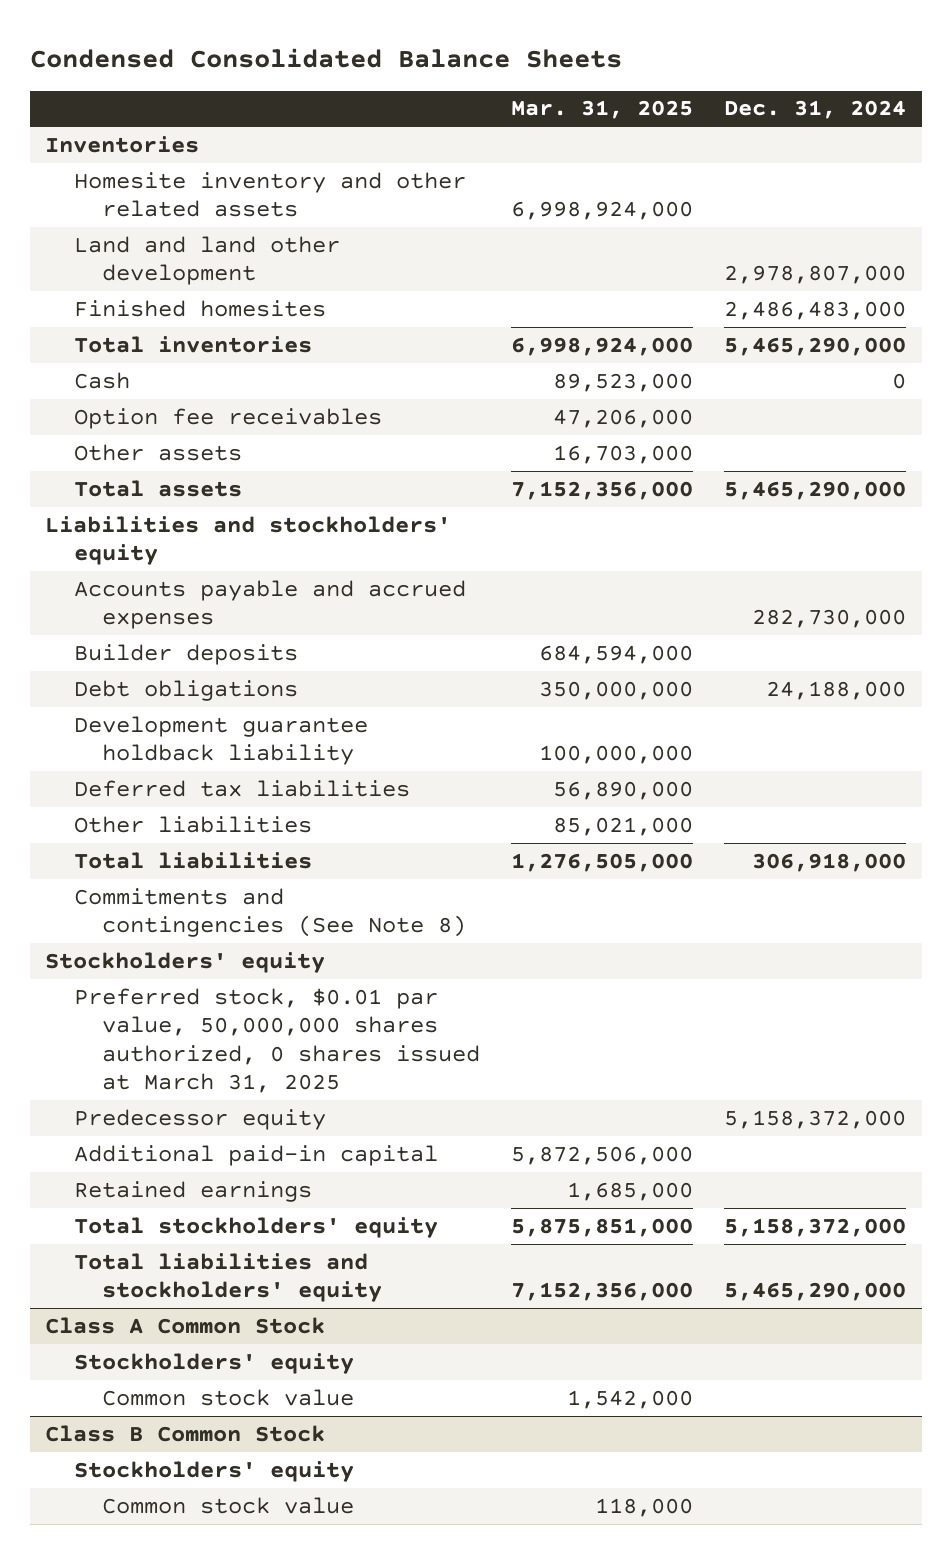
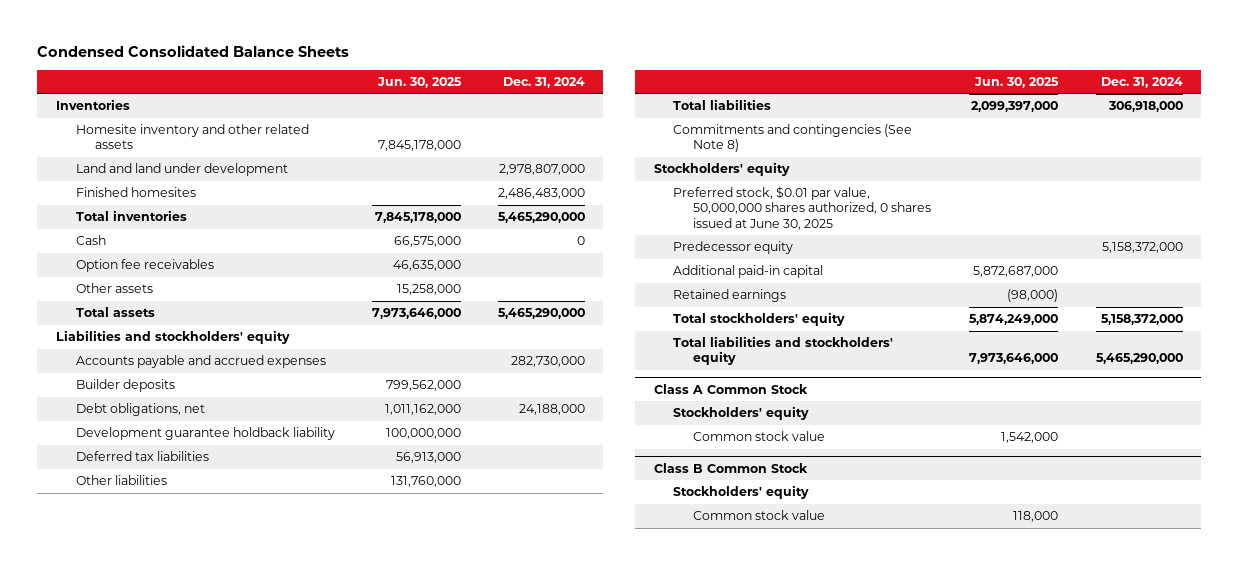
- | Mar. 31, 2025 | Dec. 31, 2024
+ | Jun. 30, 2025 | Dec. 31, 2024
- Land and land other development | | 2,978,807,000
+ Land and land under development | | 2,978,807,000
- Debt obligations | 350,000,000 | 24,188,000
+ Debt obligations, net | 1,011,162,000 | 24,188,000
- Preferred stock, $0.01 par value, 50,000,000 shares authorized, 0 shares issued at March 31, 2025
+ Preferred stock, $0.01 par value, 50,000,000 shares authorized, 0 shares issued at June 30, 2025

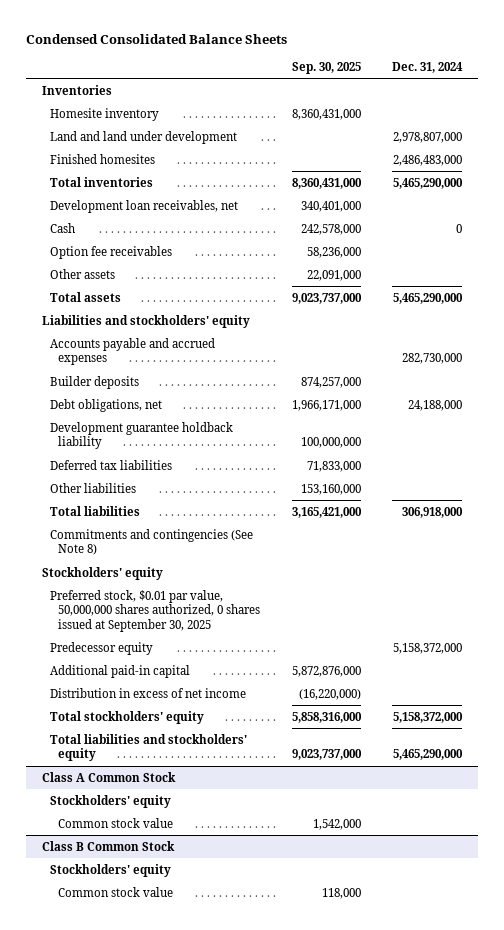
- | Jun. 30, 2025 | Dec. 31, 2024
+ | Sep. 30, 2025 | Dec. 31, 2024
- Homesite inventory and other related assets | 7,845,178,000 |
+ Homesite inventory | 8,360,431,000 |
+ Development loan receivables, net | 340,401,000 |
- Preferred stock, $0.01 par value, 50,000,000 shares authorized, 0 shares issued at June 30, 2025
+ Preferred stock, $0.01 par value, 50,000,000 shares authorized, 0 shares issued at September 30, 2025
- Retained earnings | (98,000) |
+ Distribution in excess of net income | (16,220,000) |

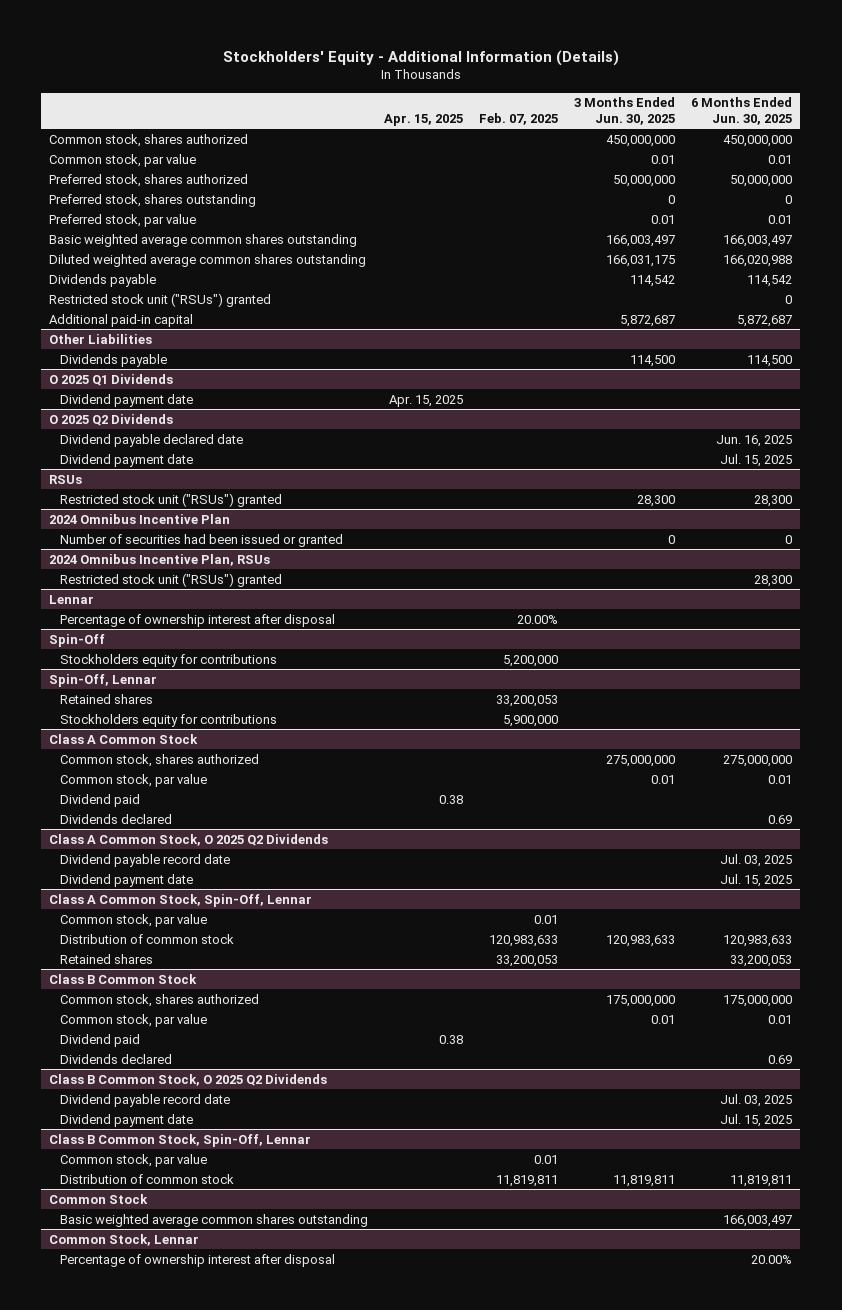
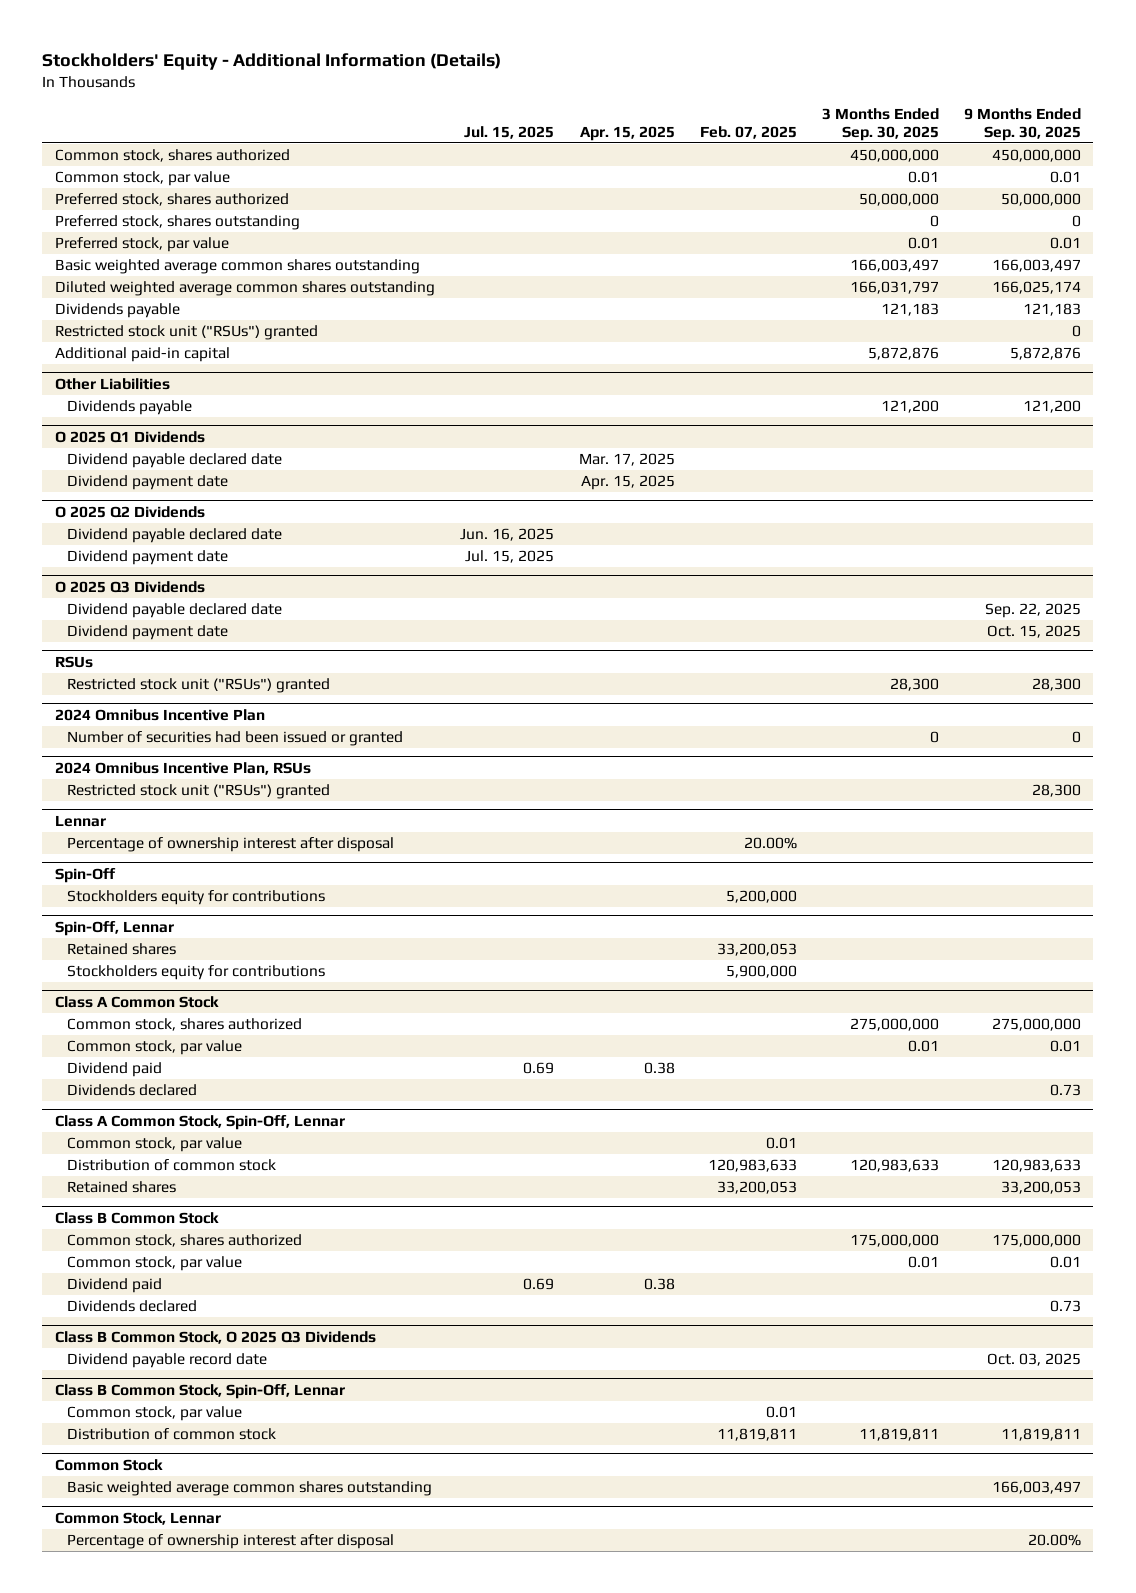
- | Apr. 15, 2025 | Feb. 07, 2025 | 3 Months Ended Jun. 30, 2025 | 6 Months Ended Jun. 30, 2025
+ | Jul. 15, 2025 | Apr. 15, 2025 | Feb. 07, 2025 | 3 Months Ended Sep. 30, 2025 | 9 Months Ended Sep. 30, 2025
@ O 2025 Q1 Dividends
+ Dividend payable declared date | | Mar. 17, 2025 | | |
+ O 2025 Q3 Dividends
+ Dividend payable declared date | | | | | Sep. 22, 2025
+ Dividend payment date | | | | | Oct. 15, 2025
- Class A Common Stock, O 2025 Q2 Dividends
- Dividend payable record date | | | | Jul. 03, 2025
- Dividend payment date | | | | Jul. 15, 2025
- Class B Common Stock, O 2025 Q2 Dividends
+ Class B Common Stock, O 2025 Q3 Dividends
- Dividend payment date | | | | Jul. 15, 2025

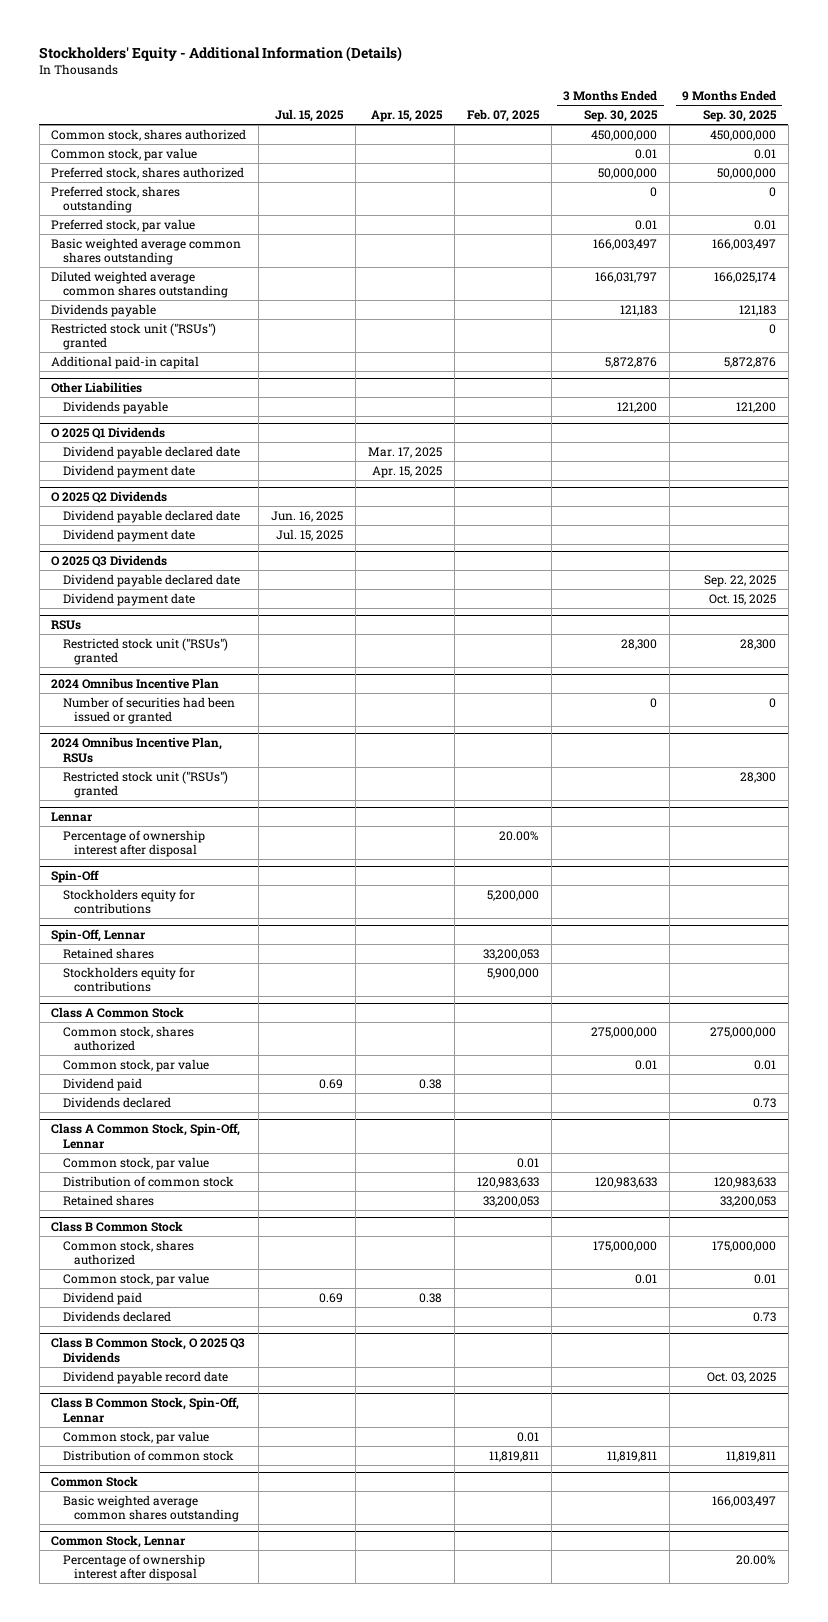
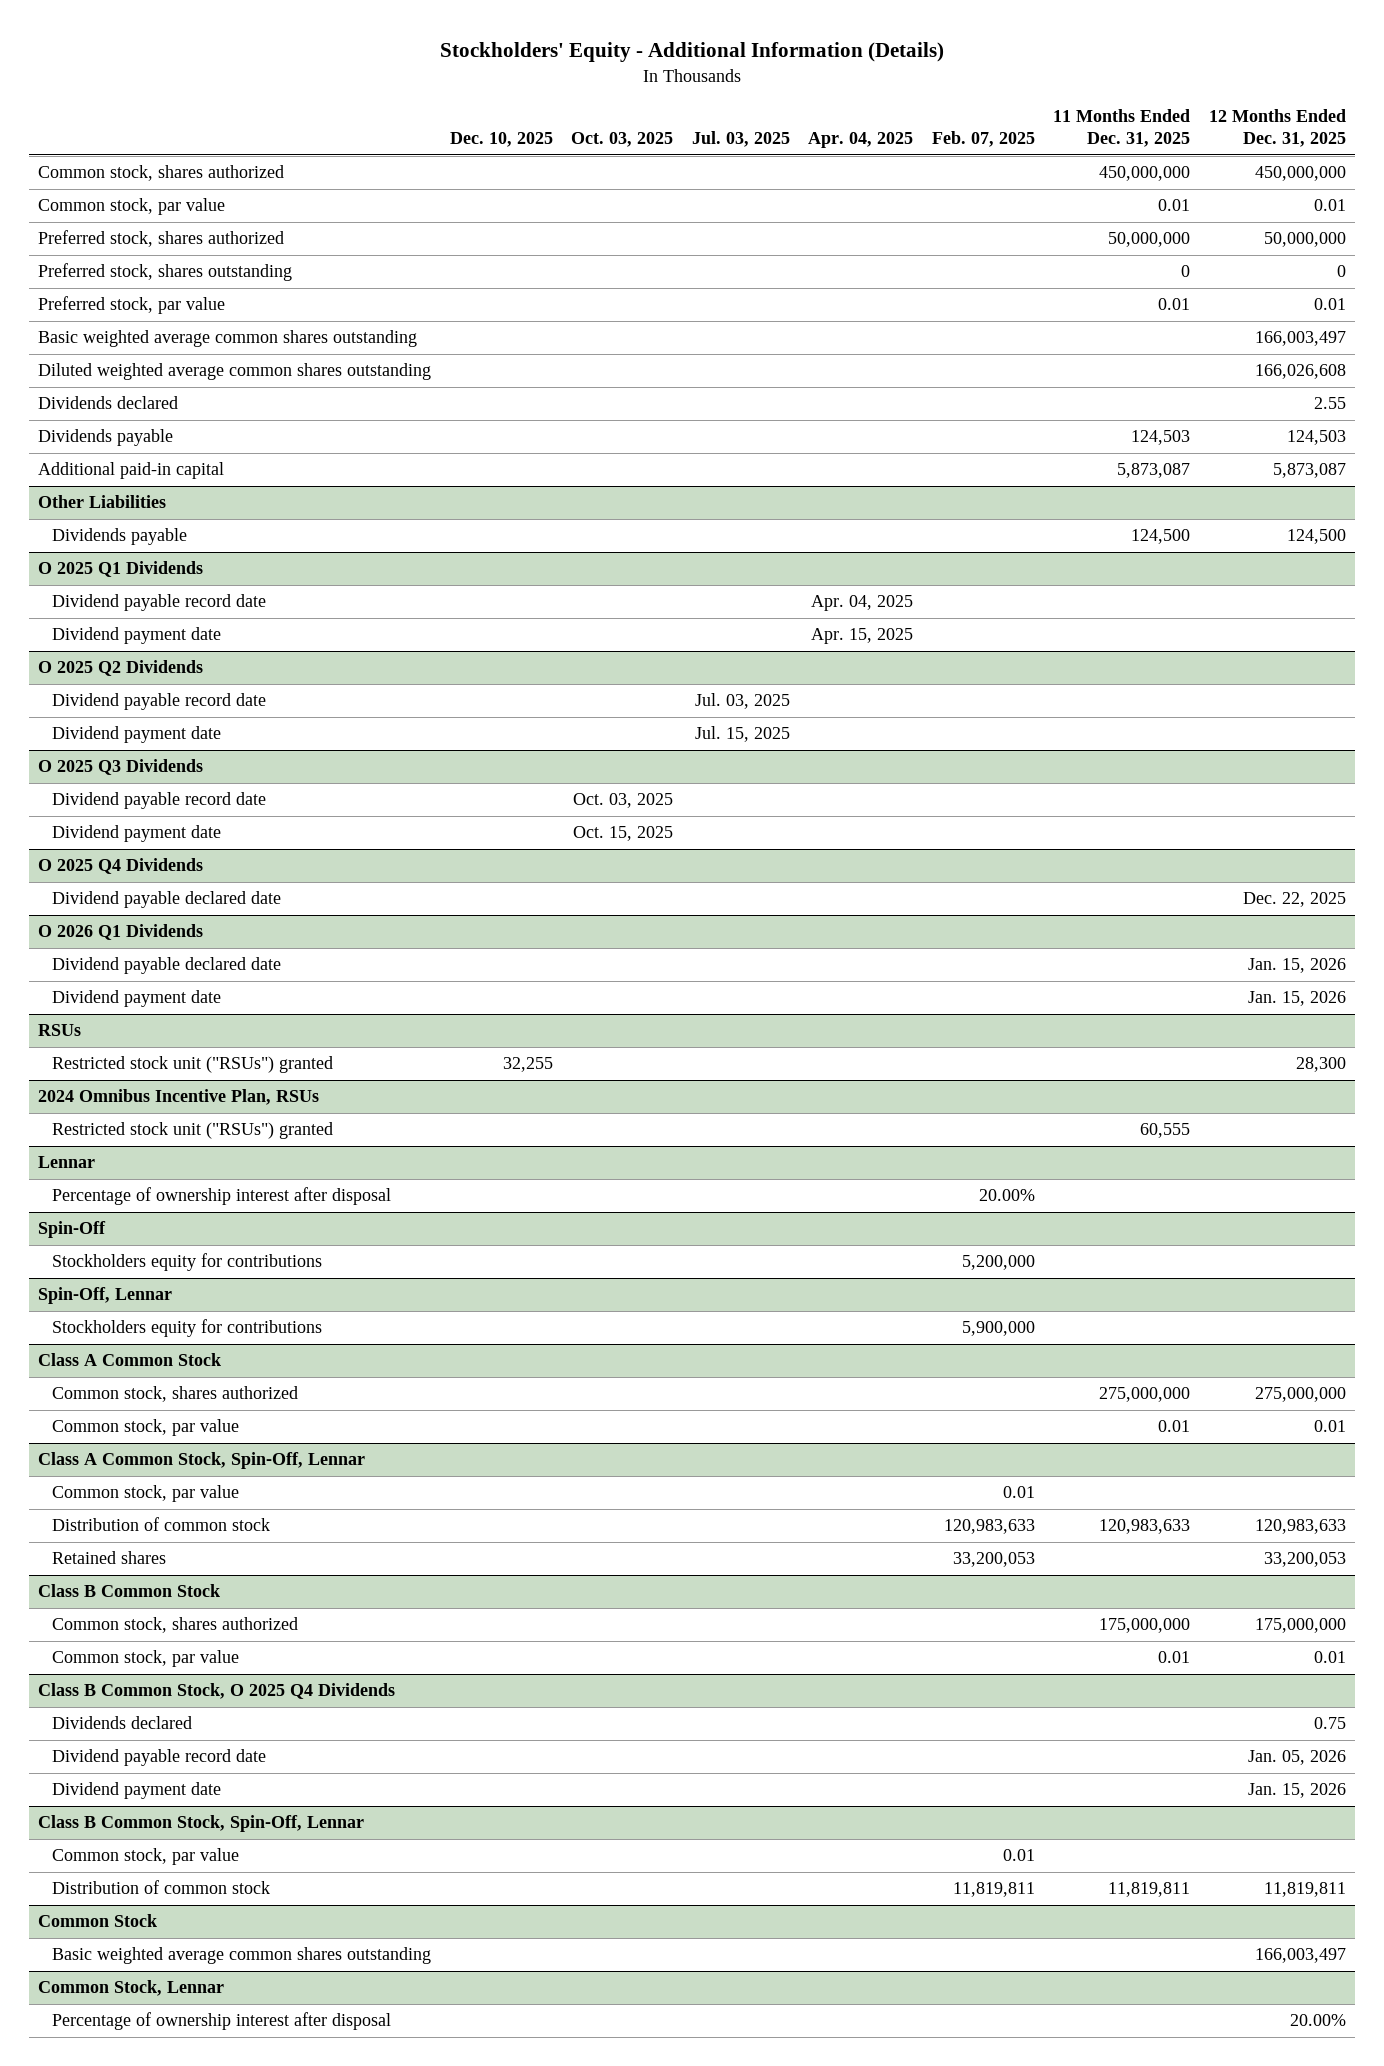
- | Jul. 15, 2025 | Apr. 15, 2025 | Feb. 07, 2025 | 3 Months Ended Sep. 30, 2025 | 9 Months Ended Sep. 30, 2025
+ | Dec. 10, 2025 | Oct. 03, 2025 | Jul. 03, 2025 | Apr. 04, 2025 | Feb. 07, 2025 | 11 Months Ended Dec. 31, 2025 | 12 Months Ended Dec. 31, 2025
+ Dividends declared | | | | | | | 2.55
- Restricted stock unit ("RSUs") granted | | | | | 0
@ O 2025 Q1 Dividends
- Dividend payable declared date | | Mar. 17, 2025 | | |
+ Dividend payable record date | | | | Apr. 04, 2025 | | |
@ O 2025 Q2 Dividends
- Dividend payable declared date | Jun. 16, 2025 | | | |
+ Dividend payable record date | | | Jul. 03, 2025 | | | |
@ O 2025 Q3 Dividends
- Dividend payable declared date | | | | | Sep. 22, 2025
+ Dividend payable record date | | Oct. 03, 2025 | | | | |
+ O 2025 Q4 Dividends
+ Dividend payable declared date | | | | | | | Dec. 22, 2025
+ O 2026 Q1 Dividends
+ Dividend payable declared date | | | | | | | Jan. 15, 2026
+ Dividend payment date | | | | | | | Jan. 15, 2026
- 2024 Omnibus Incentive Plan
- Number of securities had been issued or granted | | | | 0 | 0
@ Spin-Off, Lennar
- Retained shares | | | 33,200,053 | |
@ Class A Common Stock
- Dividend paid | 0.69 | 0.38 | | |
- Dividends declared | | | | | 0.73
@ Class B Common Stock
- Dividend paid | 0.69 | 0.38 | | |
- Dividends declared | | | | | 0.73
- Class B Common Stock, O 2025 Q3 Dividends
+ Class B Common Stock, O 2025 Q4 Dividends
+ Dividends declared | | | | | | | 0.75
+ Dividend payment date | | | | | | | Jan. 15, 2026

